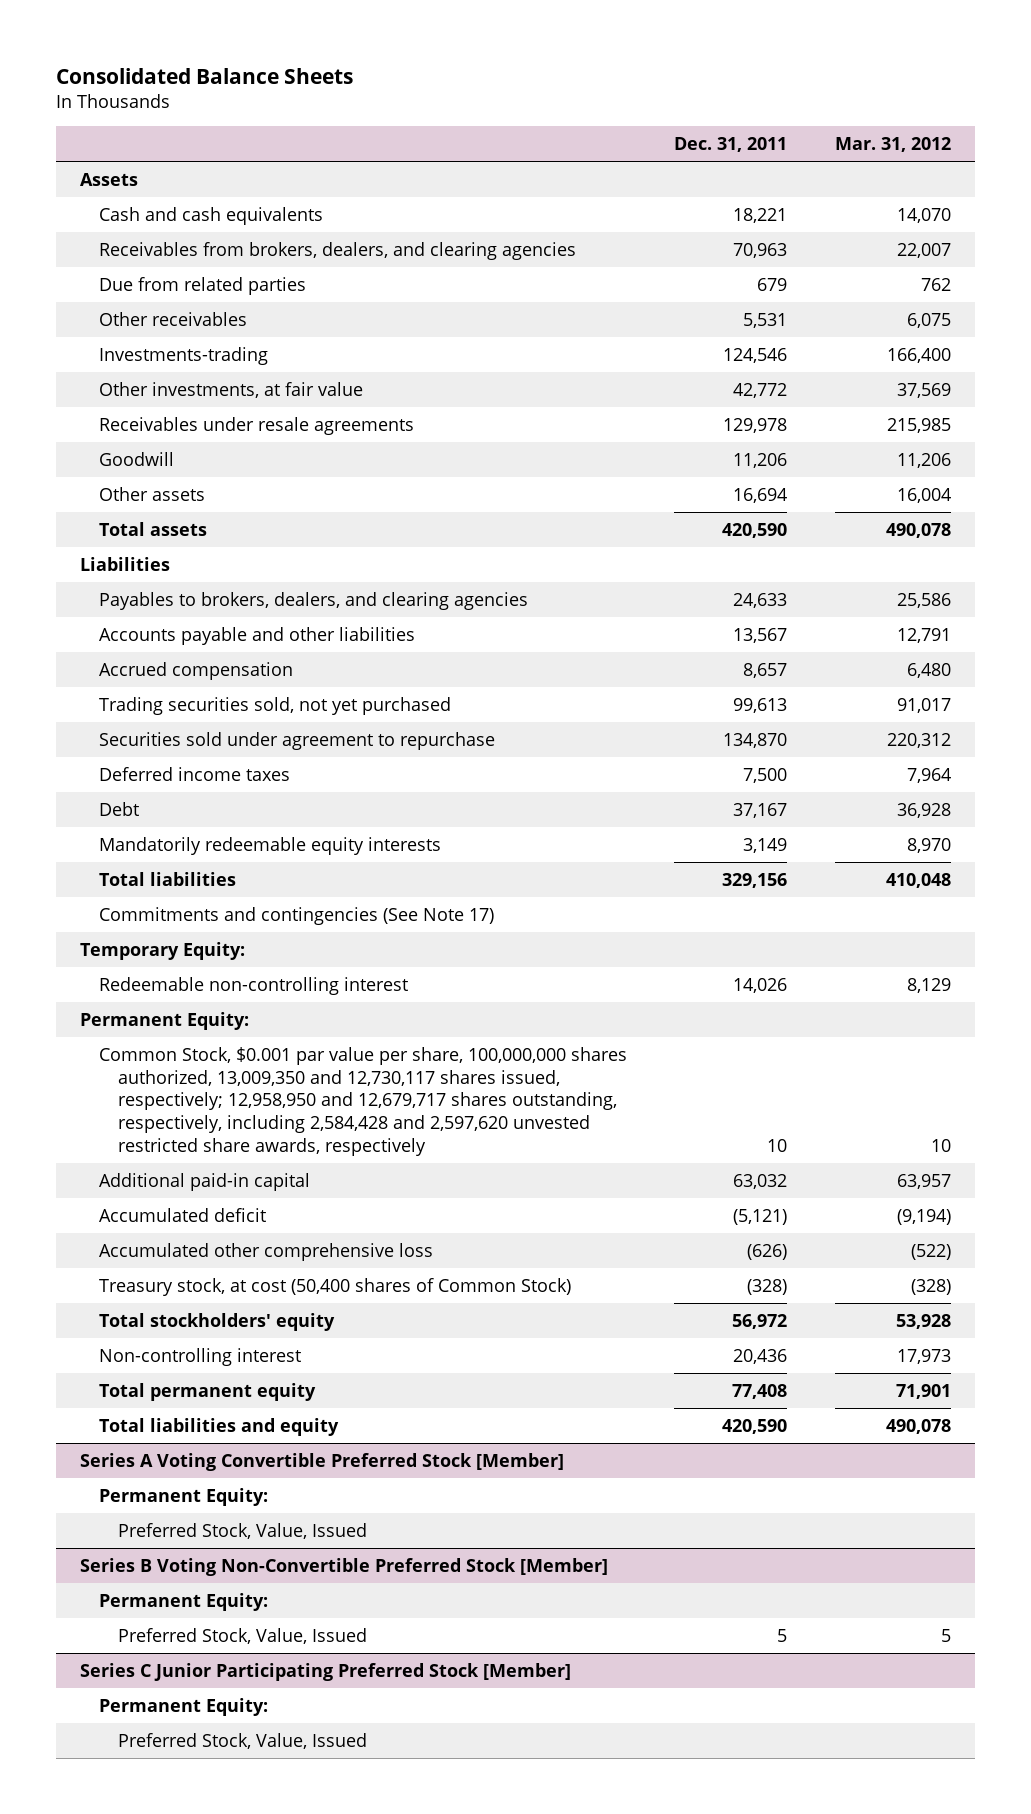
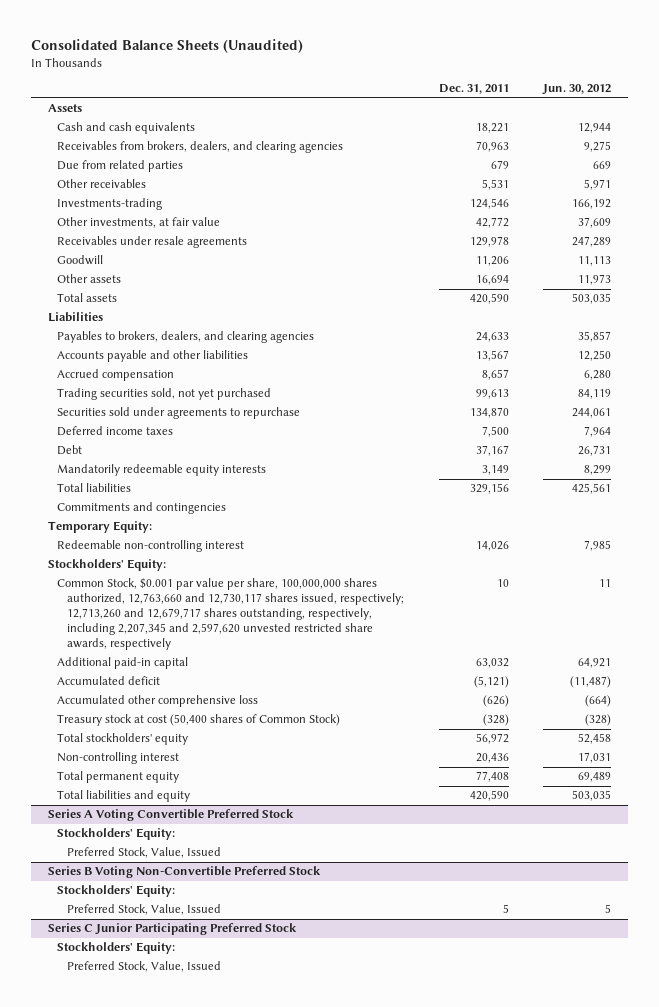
- Consolidated Balance Sheets
+ Consolidated Balance Sheets (Unaudited)
- | Dec. 31, 2011 | Mar. 31, 2012
+ | Dec. 31, 2011 | Jun. 30, 2012
- Securities sold under agreement to repurchase | 134,870 | 220,312
+ Securities sold under agreements to repurchase | 134,870 | 244,061
- Commitments and contingencies (See Note 17)
+ Commitments and contingencies
- Permanent Equity:
- Common Stock, $0.001 par value per share, 100,000,000 shares authorized, 13,009,350 and 12,730,117 shares issued, respectively; 12,958,950 and 12,679,717 shares outstanding, respectively, including 2,584,428 and 2,597,620 unvested restricted share awards, respectively | 10 | 10
+ Stockholders' Equity:
+ Common Stock, $0.001 par value per share, 100,000,000 shares authorized, 12,763,660 and 12,730,117 shares issued, respectively; 12,713,260 and 12,679,717 shares outstanding, respectively, including 2,207,345 and 2,597,620 unvested restricted share awards, respectively | 10 | 11
- Treasury stock, at cost (50,400 shares of Common Stock) | (328) | (328)
+ Treasury stock at cost (50,400 shares of Common Stock) | (328) | (328)
- Series A Voting Convertible Preferred Stock [Member]
- Permanent Equity:
+ Series A Voting Convertible Preferred Stock
+ Stockholders' Equity:
- Series B Voting Non-Convertible Preferred Stock [Member]
- Permanent Equity:
+ Series B Voting Non-Convertible Preferred Stock
+ Stockholders' Equity:
- Series C Junior Participating Preferred Stock [Member]
- Permanent Equity:
+ Series C Junior Participating Preferred Stock
+ Stockholders' Equity:

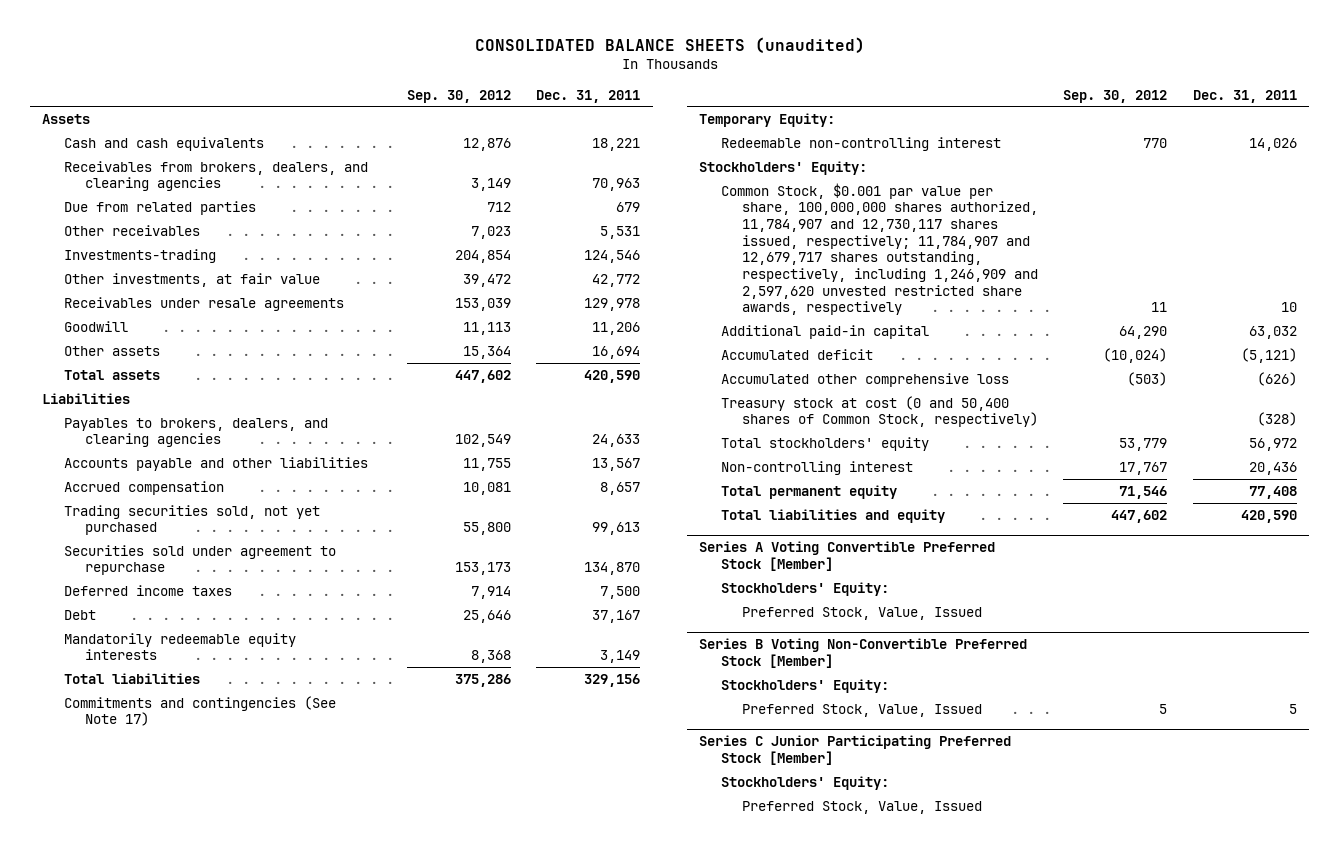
- Consolidated Balance Sheets (Unaudited)
+ CONSOLIDATED BALANCE SHEETS (unaudited)
- | Dec. 31, 2011 | Jun. 30, 2012
+ | Sep. 30, 2012 | Dec. 31, 2011
- Securities sold under agreements to repurchase | 134,870 | 244,061
+ Securities sold under agreement to repurchase | 153,173 | 134,870
- Commitments and contingencies
+ Commitments and contingencies (See Note 17)
- Common Stock, $0.001 par value per share, 100,000,000 shares authorized, 12,763,660 and 12,730,117 shares issued, respectively; 12,713,260 and 12,679,717 shares outstanding, respectively, including 2,207,345 and 2,597,620 unvested restricted share awards, respectively | 10 | 11
+ Common Stock, $0.001 par value per share, 100,000,000 shares authorized, 11,784,907 and 12,730,117 shares issued, respectively; 11,784,907 and 12,679,717 shares outstanding, respectively, including 1,246,909 and 2,597,620 unvested restricted share awards, respectively | 11 | 10
- Treasury stock at cost (50,400 shares of Common Stock) | (328) | (328)
+ Treasury stock at cost (0 and 50,400 shares of Common Stock, respectively) | | (328)
- Series A Voting Convertible Preferred Stock
+ Series A Voting Convertible Preferred Stock [Member]
- Series B Voting Non-Convertible Preferred Stock
+ Series B Voting Non-Convertible Preferred Stock [Member]
- Series C Junior Participating Preferred Stock
+ Series C Junior Participating Preferred Stock [Member]

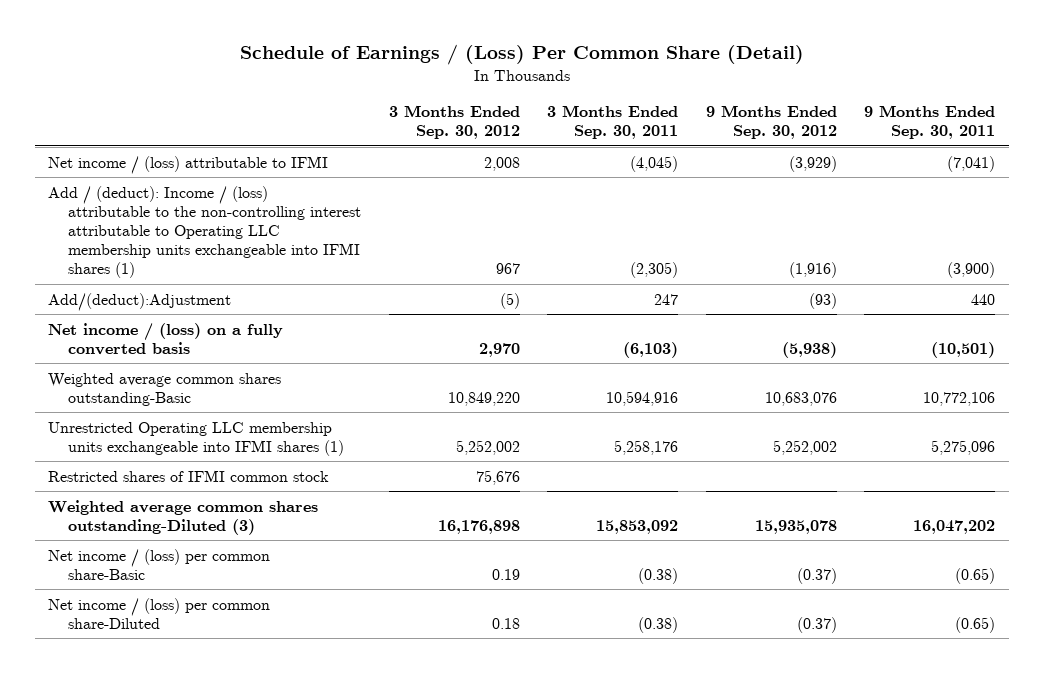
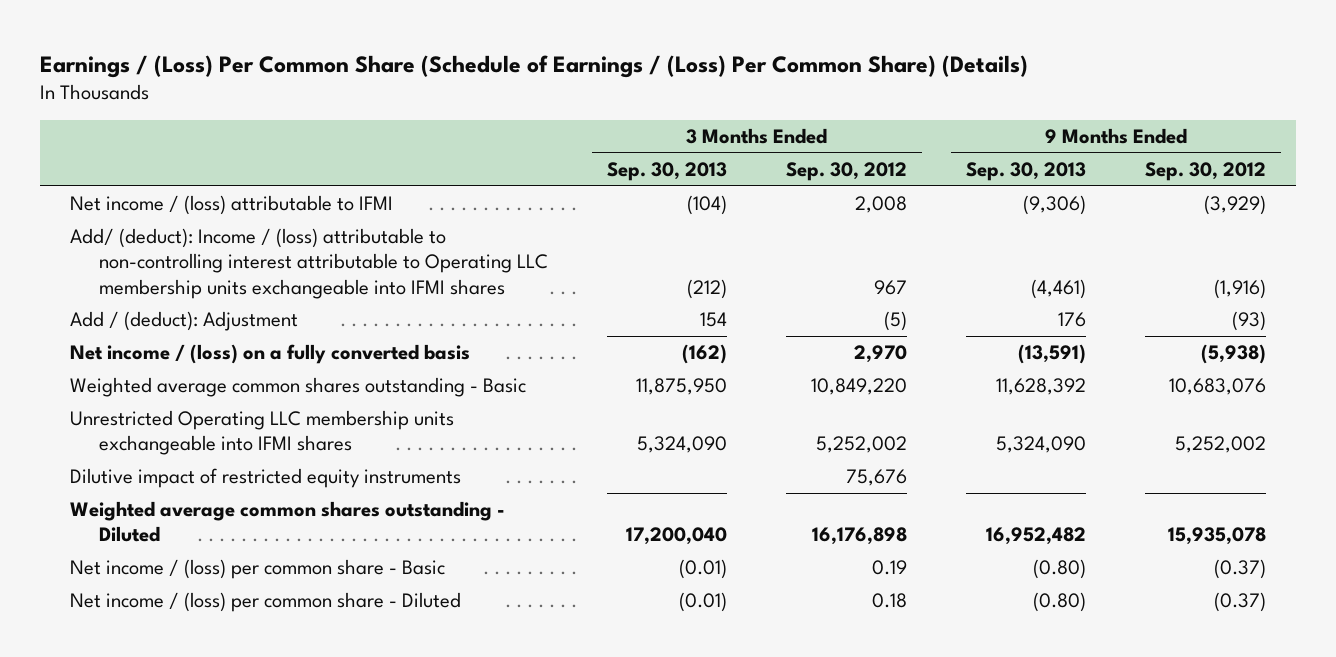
- Schedule of Earnings / (Loss) Per Common Share (Detail)
+ Earnings / (Loss) Per Common Share (Schedule of Earnings / (Loss) Per Common Share) (Details)
- | 3 Months Ended Sep. 30, 2012 | 3 Months Ended Sep. 30, 2011 | 9 Months Ended Sep. 30, 2012 | 9 Months Ended Sep. 30, 2011
+ | 3 Months Ended Sep. 30, 2013 | 3 Months Ended Sep. 30, 2012 | 9 Months Ended Sep. 30, 2013 | 9 Months Ended Sep. 30, 2012
- Add / (deduct): Income / (loss) attributable to the non-controlling interest attributable to Operating LLC membership units exchangeable into IFMI shares (1) | 967 | (2,305) | (1,916) | (3,900)
- Add/(deduct):Adjustment | (5) | 247 | (93) | 440
+ Add/ (deduct): Income / (loss) attributable to non-controlling interest attributable to Operating LLC membership units exchangeable into IFMI shares | (212) | 967 | (4,461) | (1,916)
+ Add / (deduct): Adjustment | 154 | (5) | 176 | (93)
- Weighted average common shares outstanding-Basic | 10,849,220 | 10,594,916 | 10,683,076 | 10,772,106
- Unrestricted Operating LLC membership units exchangeable into IFMI shares (1) | 5,252,002 | 5,258,176 | 5,252,002 | 5,275,096
- Restricted shares of IFMI common stock | 75,676 | | |
- Weighted average common shares outstanding-Diluted (3) | 16,176,898 | 15,853,092 | 15,935,078 | 16,047,202
- Net income / (loss) per common share-Basic | 0.19 | (0.38) | (0.37) | (0.65)
- Net income / (loss) per common share-Diluted | 0.18 | (0.38) | (0.37) | (0.65)
+ Weighted average common shares outstanding - Basic | 11,875,950 | 10,849,220 | 11,628,392 | 10,683,076
+ Unrestricted Operating LLC membership units exchangeable into IFMI shares | 5,324,090 | 5,252,002 | 5,324,090 | 5,252,002
+ Dilutive impact of restricted equity instruments | | 75,676 | |
+ Weighted average common shares outstanding - Diluted | 17,200,040 | 16,176,898 | 16,952,482 | 15,935,078
+ Net income / (loss) per common share - Basic | (0.01) | 0.19 | (0.80) | (0.37)
+ Net income / (loss) per common share - Diluted | (0.01) | 0.18 | (0.80) | (0.37)

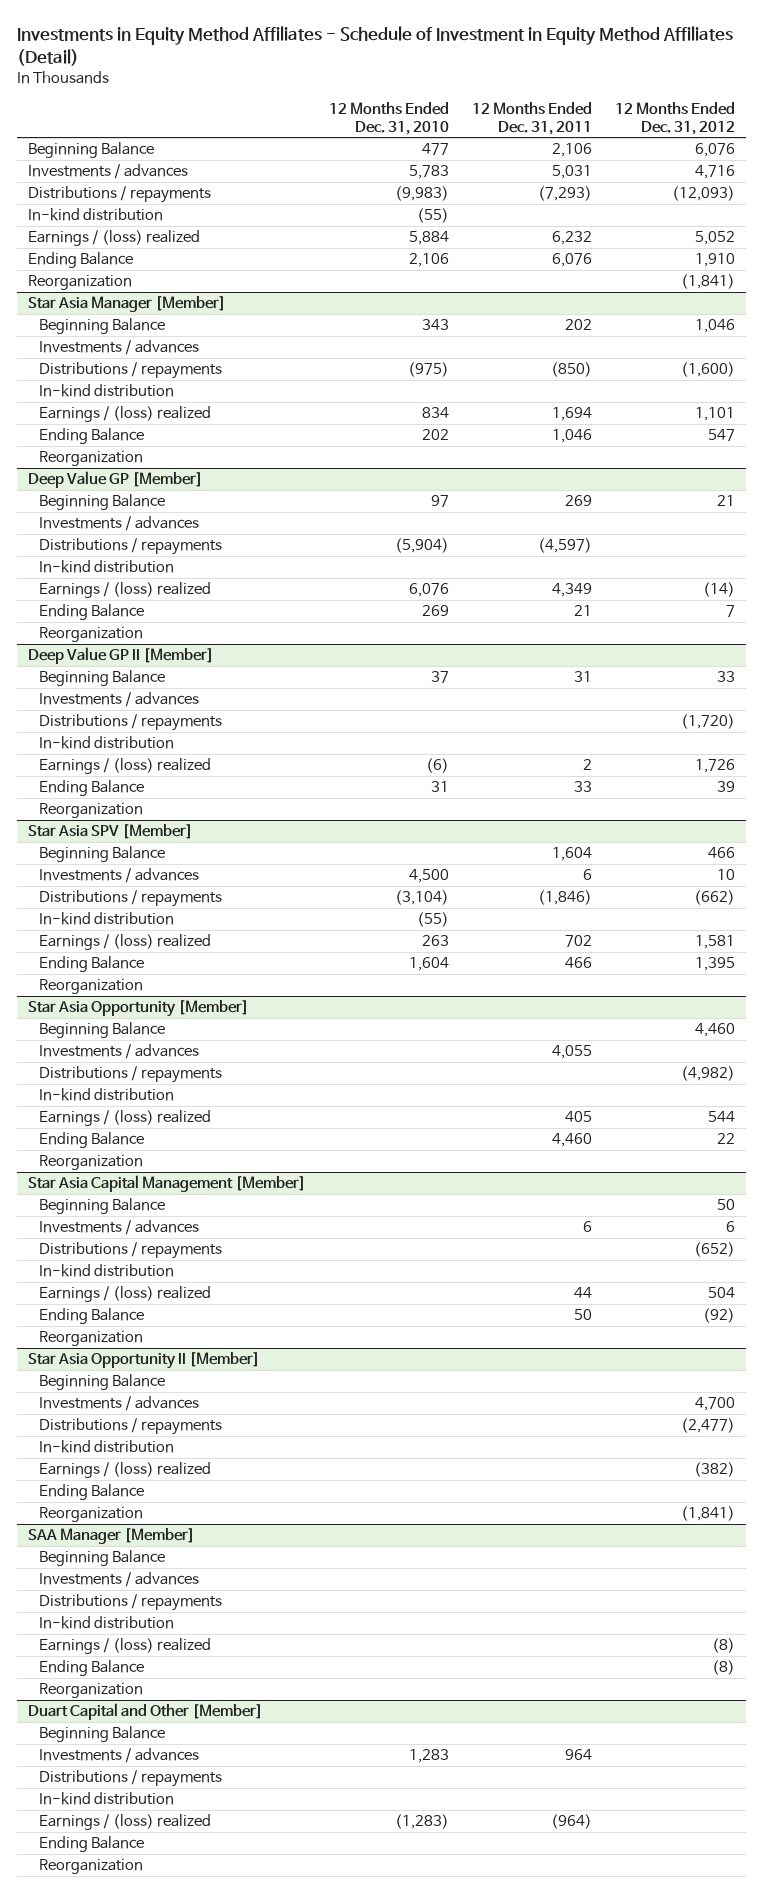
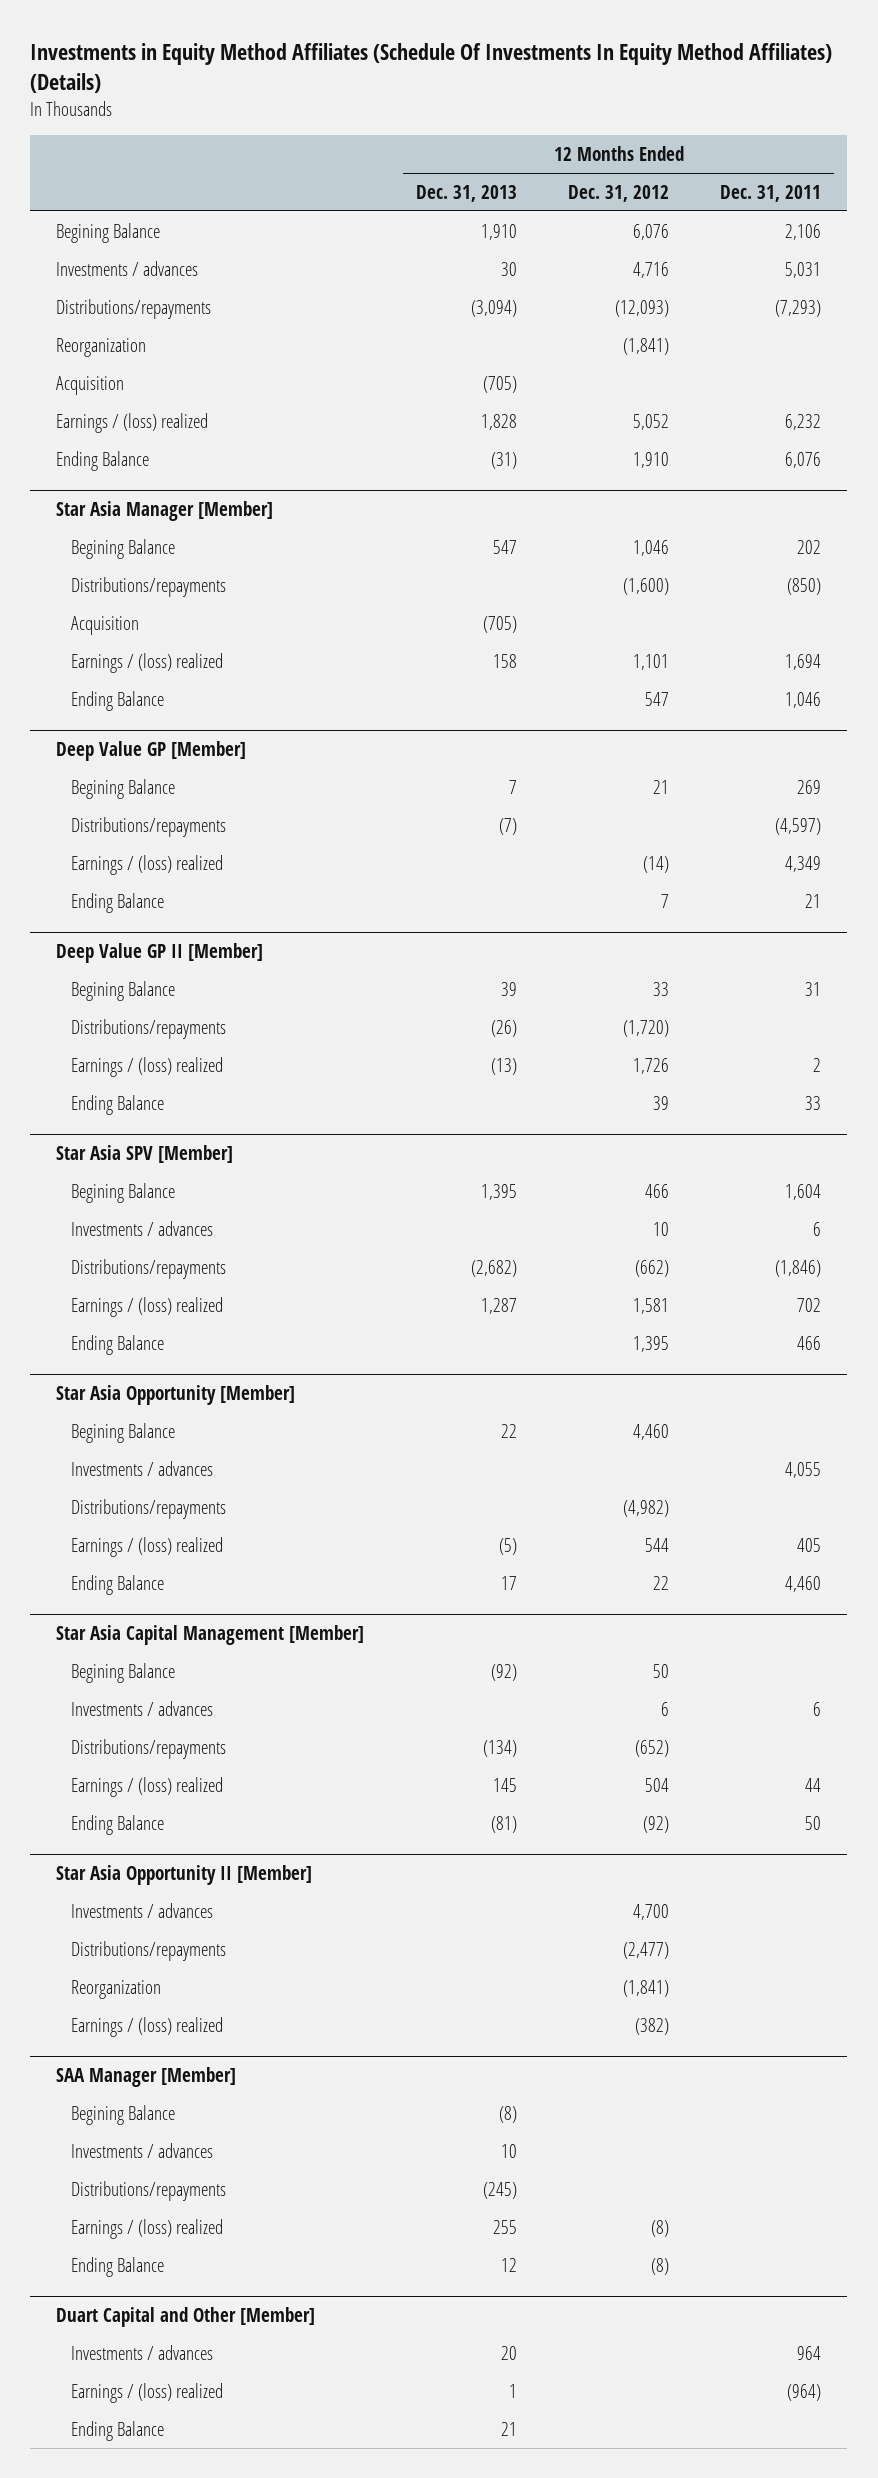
- Investments in Equity Method Affiliates - Schedule of Investment in Equity Method Affiliates (Detail)
+ Investments in Equity Method Affiliates (Schedule Of Investments In Equity Method Affiliates) (Details)
- | 12 Months Ended Dec. 31, 2010 | 12 Months Ended Dec. 31, 2011 | 12 Months Ended Dec. 31, 2012
+ | 12 Months Ended Dec. 31, 2013 | 12 Months Ended Dec. 31, 2012 | 12 Months Ended Dec. 31, 2011
- Beginning Balance | 477 | 2,106 | 6,076
+ Begining Balance | 1,910 | 6,076 | 2,106
- Distributions / repayments | (9,983) | (7,293) | (12,093)
- In-kind distribution | (55) | |
+ Distributions/repayments | (3,094) | (12,093) | (7,293)
moved up: Reorganization | | (1,841) |
+ Acquisition | (705) | |
@ Star Asia Manager [Member]
- Beginning Balance | 343 | 202 | 1,046
- Investments / advances
- Distributions / repayments | (975) | (850) | (1,600)
- In-kind distribution
+ Begining Balance | 547 | 1,046 | 202
+ Distributions/repayments | | (1,600) | (850)
+ Acquisition | (705) | |
- Reorganization
@ Deep Value GP [Member]
- Beginning Balance | 97 | 269 | 21
- Investments / advances
- Distributions / repayments | (5,904) | (4,597) |
- In-kind distribution
+ Begining Balance | 7 | 21 | 269
+ Distributions/repayments | (7) | | (4,597)
- Reorganization
@ Deep Value GP II [Member]
- Beginning Balance | 37 | 31 | 33
- Investments / advances
- Distributions / repayments | | | (1,720)
- In-kind distribution
+ Begining Balance | 39 | 33 | 31
+ Distributions/repayments | (26) | (1,720) |
- Reorganization
@ Star Asia SPV [Member]
- Beginning Balance | | 1,604 | 466
+ Begining Balance | 1,395 | 466 | 1,604
- Distributions / repayments | (3,104) | (1,846) | (662)
- In-kind distribution | (55) | |
+ Distributions/repayments | (2,682) | (662) | (1,846)
- Reorganization
@ Star Asia Opportunity [Member]
- Beginning Balance | | | 4,460
+ Begining Balance | 22 | 4,460 |
- Distributions / repayments | | | (4,982)
- In-kind distribution
+ Distributions/repayments | | (4,982) |
- Reorganization
@ Star Asia Capital Management [Member]
- Beginning Balance | | | 50
+ Begining Balance | (92) | 50 |
- Distributions / repayments | | | (652)
- In-kind distribution
+ Distributions/repayments | (134) | (652) |
- Reorganization
@ Star Asia Opportunity II [Member]
- Beginning Balance
- Distributions / repayments | | | (2,477)
- In-kind distribution
- Ending Balance
+ Distributions/repayments | | (2,477) |
moved down: Earnings / (loss) realized | | (382) |
@ SAA Manager [Member]
- Beginning Balance
+ Begining Balance | (8) | |
- Distributions / repayments
- In-kind distribution
+ Distributions/repayments | (245) | |
- Reorganization
@ Duart Capital and Other [Member]
- Beginning Balance
- Distributions / repayments
- In-kind distribution
- Reorganization

